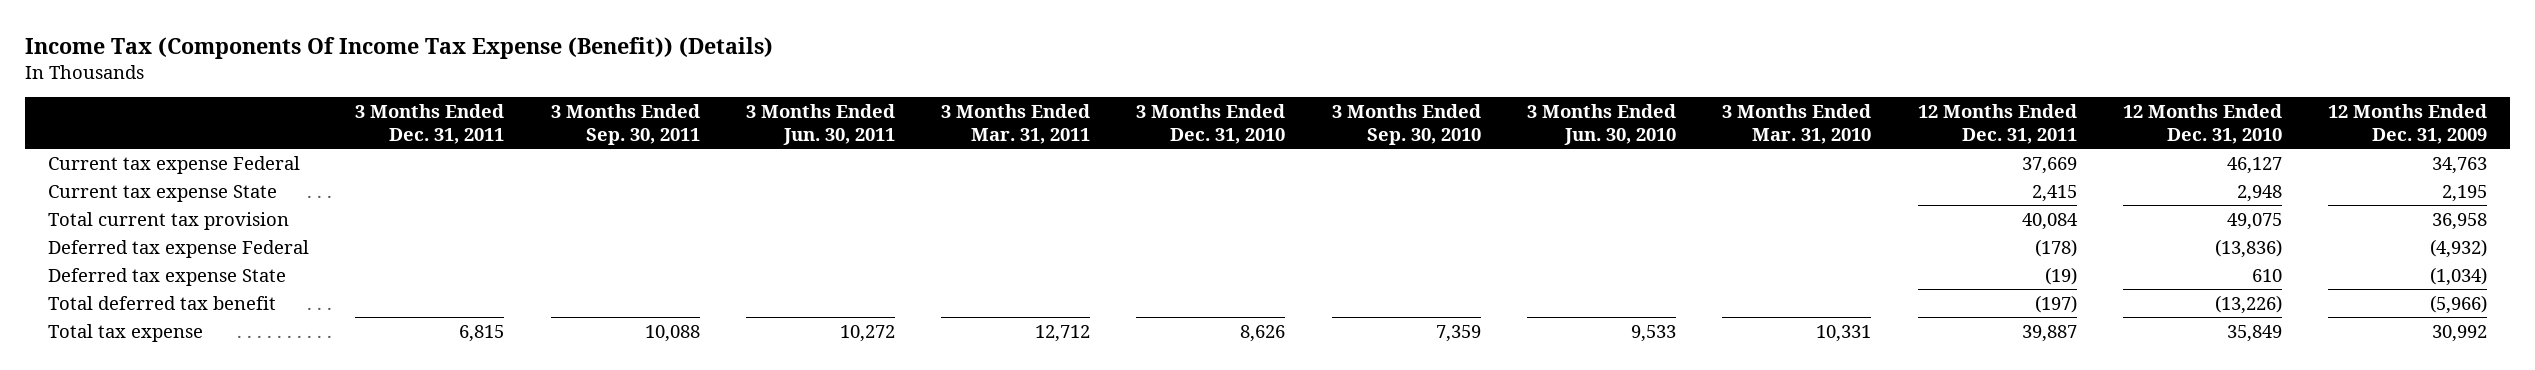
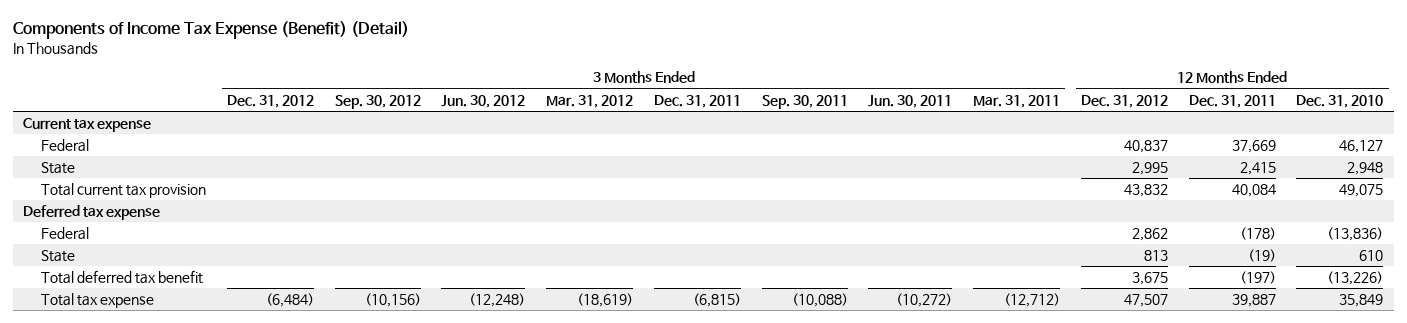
- Income Tax (Components Of Income Tax Expense (Benefit)) (Details)
+ Components of Income Tax Expense (Benefit) (Detail)
- | 3 Months Ended Dec. 31, 2011 | 3 Months Ended Sep. 30, 2011 | 3 Months Ended Jun. 30, 2011 | 3 Months Ended Mar. 31, 2011 | 3 Months Ended Dec. 31, 2010 | 3 Months Ended Sep. 30, 2010 | 3 Months Ended Jun. 30, 2010 | 3 Months Ended Mar. 31, 2010 | 12 Months Ended Dec. 31, 2011 | 12 Months Ended Dec. 31, 2010 | 12 Months Ended Dec. 31, 2009
+ | 3 Months Ended Dec. 31, 2012 | 3 Months Ended Sep. 30, 2012 | 3 Months Ended Jun. 30, 2012 | 3 Months Ended Mar. 31, 2012 | 3 Months Ended Dec. 31, 2011 | 3 Months Ended Sep. 30, 2011 | 3 Months Ended Jun. 30, 2011 | 3 Months Ended Mar. 31, 2011 | 12 Months Ended Dec. 31, 2012 | 12 Months Ended Dec. 31, 2011 | 12 Months Ended Dec. 31, 2010
- Current tax expense Federal | | | | | | | | | 37,669 | 46,127 | 34,763
- Current tax expense State | | | | | | | | | 2,415 | 2,948 | 2,195
+ Current tax expense
+ Federal | | | | | | | | | 40,837 | 37,669 | 46,127
+ State | | | | | | | | | 2,995 | 2,415 | 2,948
- Deferred tax expense Federal | | | | | | | | | (178) | (13,836) | (4,932)
- Deferred tax expense State | | | | | | | | | (19) | 610 | (1,034)
+ Deferred tax expense
+ Federal | | | | | | | | | 2,862 | (178) | (13,836)
+ State | | | | | | | | | 813 | (19) | 610
- Total tax expense | 6,815 | 10,088 | 10,272 | 12,712 | 8,626 | 7,359 | 9,533 | 10,331 | 39,887 | 35,849 | 30,992
+ Total tax expense | (6,484) | (10,156) | (12,248) | (18,619) | (6,815) | (10,088) | (10,272) | (12,712) | 47,507 | 39,887 | 35,849

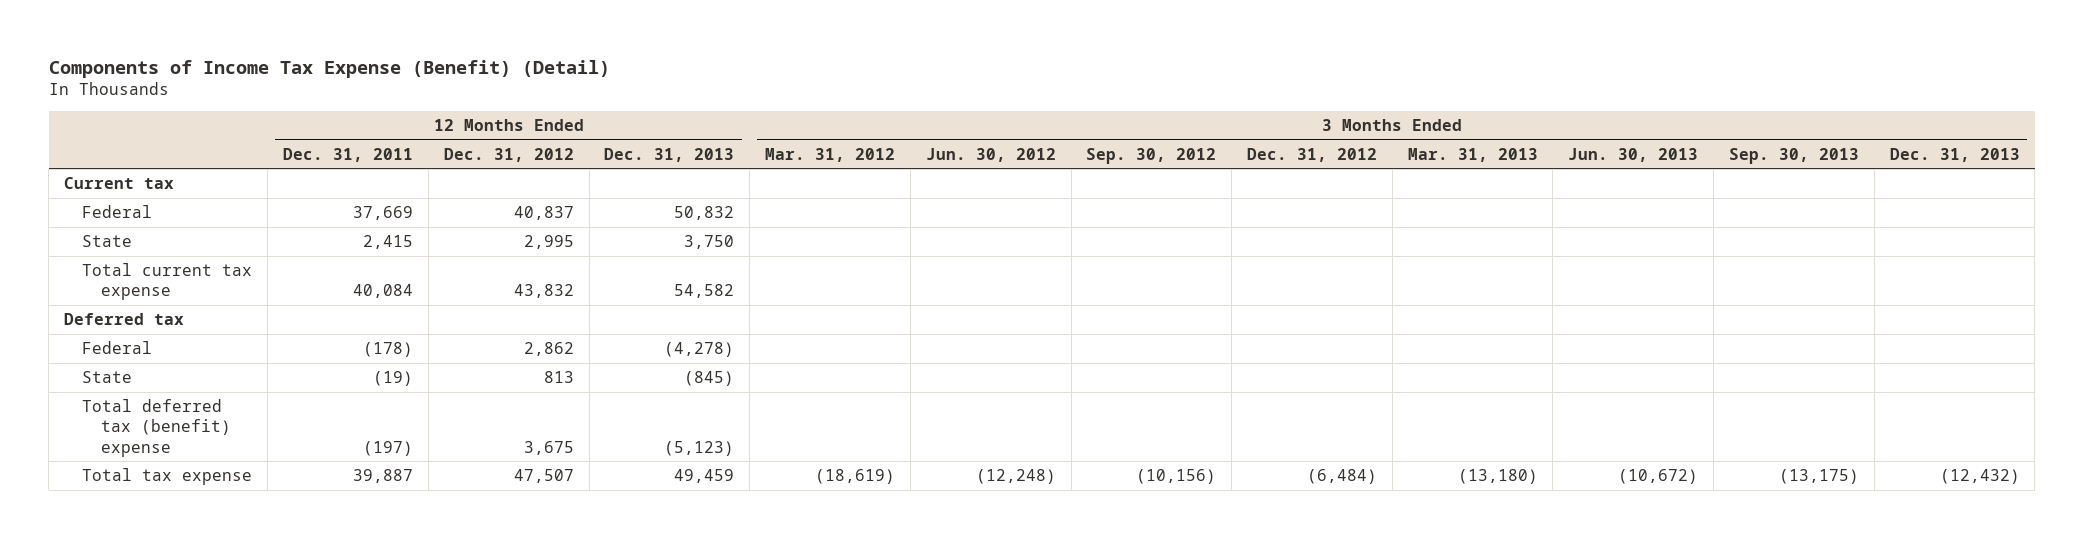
- | 3 Months Ended Dec. 31, 2012 | 3 Months Ended Sep. 30, 2012 | 3 Months Ended Jun. 30, 2012 | 3 Months Ended Mar. 31, 2012 | 3 Months Ended Dec. 31, 2011 | 3 Months Ended Sep. 30, 2011 | 3 Months Ended Jun. 30, 2011 | 3 Months Ended Mar. 31, 2011 | 12 Months Ended Dec. 31, 2012 | 12 Months Ended Dec. 31, 2011 | 12 Months Ended Dec. 31, 2010
+ | 12 Months Ended Dec. 31, 2011 | 12 Months Ended Dec. 31, 2012 | 12 Months Ended Dec. 31, 2013 | 3 Months Ended Mar. 31, 2012 | 3 Months Ended Jun. 30, 2012 | 3 Months Ended Sep. 30, 2012 | 3 Months Ended Dec. 31, 2012 | 3 Months Ended Mar. 31, 2013 | 3 Months Ended Jun. 30, 2013 | 3 Months Ended Sep. 30, 2013 | 3 Months Ended Dec. 31, 2013
- Current tax expense
+ Current tax
- Total current tax provision | | | | | | | | | 43,832 | 40,084 | 49,075
- Deferred tax expense
+ Total current tax expense | 40,084 | 43,832 | 54,582 | | | | | | | |
+ Deferred tax
- Total deferred tax benefit | | | | | | | | | 3,675 | (197) | (13,226)
+ Total deferred tax (benefit) expense | (197) | 3,675 | (5,123) | | | | | | | |

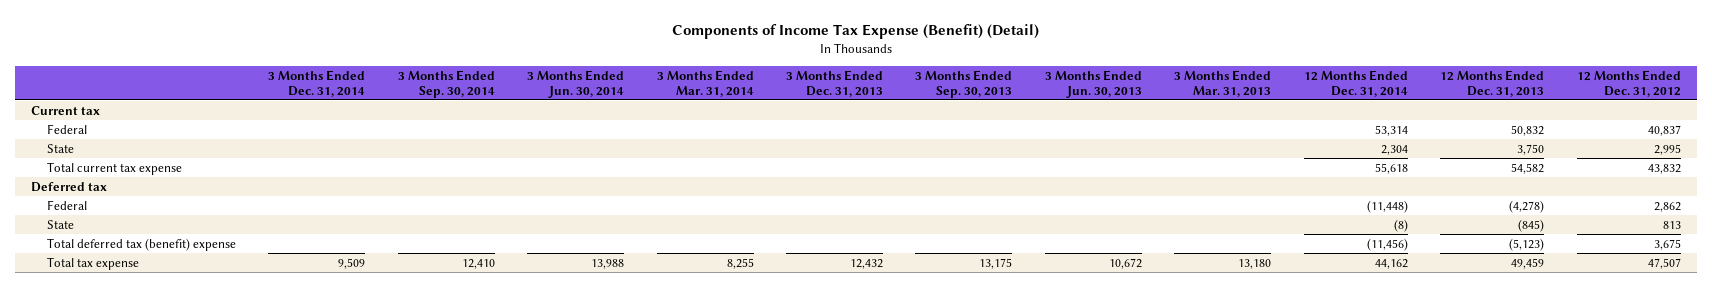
- | 12 Months Ended Dec. 31, 2011 | 12 Months Ended Dec. 31, 2012 | 12 Months Ended Dec. 31, 2013 | 3 Months Ended Mar. 31, 2012 | 3 Months Ended Jun. 30, 2012 | 3 Months Ended Sep. 30, 2012 | 3 Months Ended Dec. 31, 2012 | 3 Months Ended Mar. 31, 2013 | 3 Months Ended Jun. 30, 2013 | 3 Months Ended Sep. 30, 2013 | 3 Months Ended Dec. 31, 2013
+ | 3 Months Ended Dec. 31, 2014 | 3 Months Ended Sep. 30, 2014 | 3 Months Ended Jun. 30, 2014 | 3 Months Ended Mar. 31, 2014 | 3 Months Ended Dec. 31, 2013 | 3 Months Ended Sep. 30, 2013 | 3 Months Ended Jun. 30, 2013 | 3 Months Ended Mar. 31, 2013 | 12 Months Ended Dec. 31, 2014 | 12 Months Ended Dec. 31, 2013 | 12 Months Ended Dec. 31, 2012
- Total tax expense | 39,887 | 47,507 | 49,459 | (18,619) | (12,248) | (10,156) | (6,484) | (13,180) | (10,672) | (13,175) | (12,432)
+ Total tax expense | 9,509 | 12,410 | 13,988 | 8,255 | 12,432 | 13,175 | 10,672 | 13,180 | 44,162 | 49,459 | 47,507

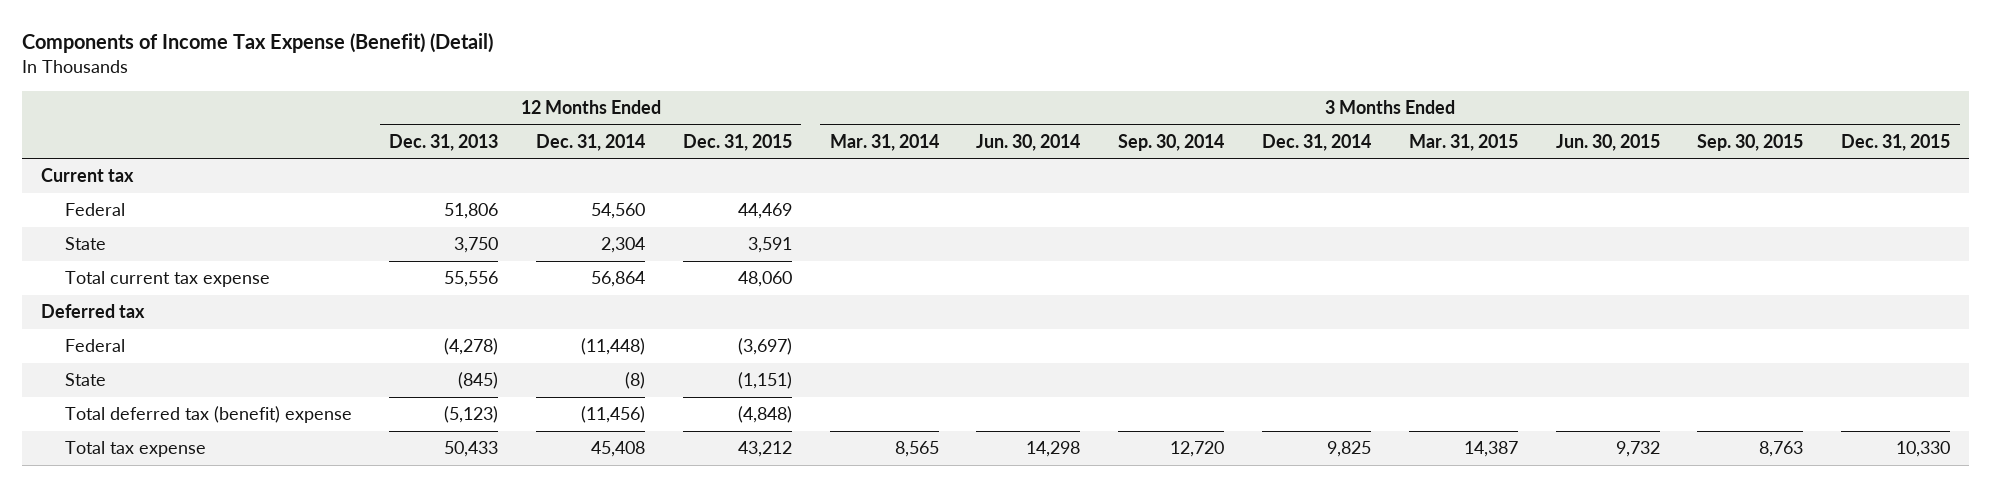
- | 3 Months Ended Dec. 31, 2014 | 3 Months Ended Sep. 30, 2014 | 3 Months Ended Jun. 30, 2014 | 3 Months Ended Mar. 31, 2014 | 3 Months Ended Dec. 31, 2013 | 3 Months Ended Sep. 30, 2013 | 3 Months Ended Jun. 30, 2013 | 3 Months Ended Mar. 31, 2013 | 12 Months Ended Dec. 31, 2014 | 12 Months Ended Dec. 31, 2013 | 12 Months Ended Dec. 31, 2012
+ | 12 Months Ended Dec. 31, 2013 | 12 Months Ended Dec. 31, 2014 | 12 Months Ended Dec. 31, 2015 | 3 Months Ended Mar. 31, 2014 | 3 Months Ended Jun. 30, 2014 | 3 Months Ended Sep. 30, 2014 | 3 Months Ended Dec. 31, 2014 | 3 Months Ended Mar. 31, 2015 | 3 Months Ended Jun. 30, 2015 | 3 Months Ended Sep. 30, 2015 | 3 Months Ended Dec. 31, 2015
- Federal | | | | | | | | | 53,314 | 50,832 | 40,837
+ Federal | 51,806 | 54,560 | 44,469 | | | | | | | |
- Total current tax expense | | | | | | | | | 55,618 | 54,582 | 43,832
+ Total current tax expense | 55,556 | 56,864 | 48,060 | | | | | | | |
- Total tax expense | 9,509 | 12,410 | 13,988 | 8,255 | 12,432 | 13,175 | 10,672 | 13,180 | 44,162 | 49,459 | 47,507
+ Total tax expense | 50,433 | 45,408 | 43,212 | 8,565 | 14,298 | 12,720 | 9,825 | 14,387 | 9,732 | 8,763 | 10,330

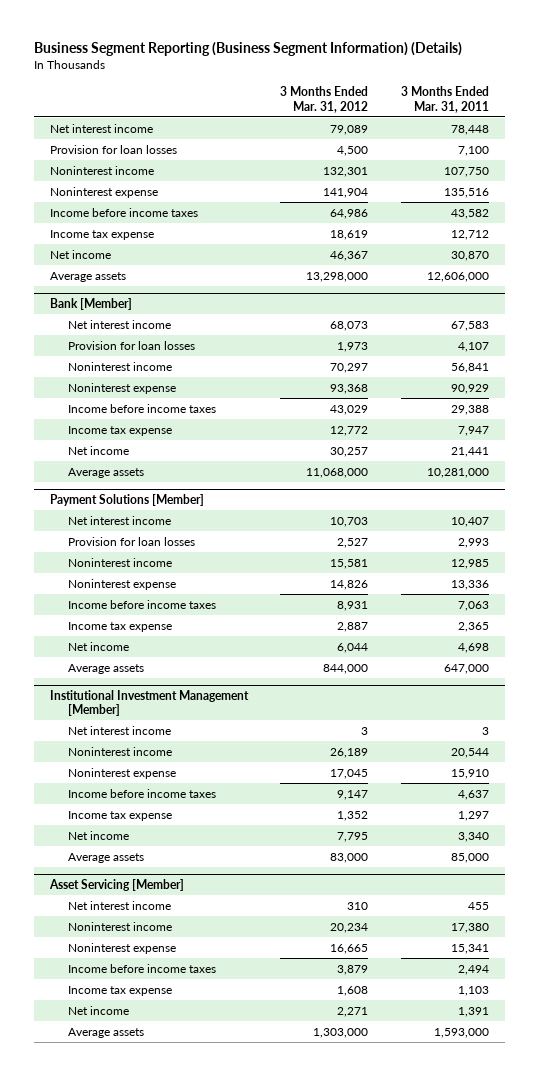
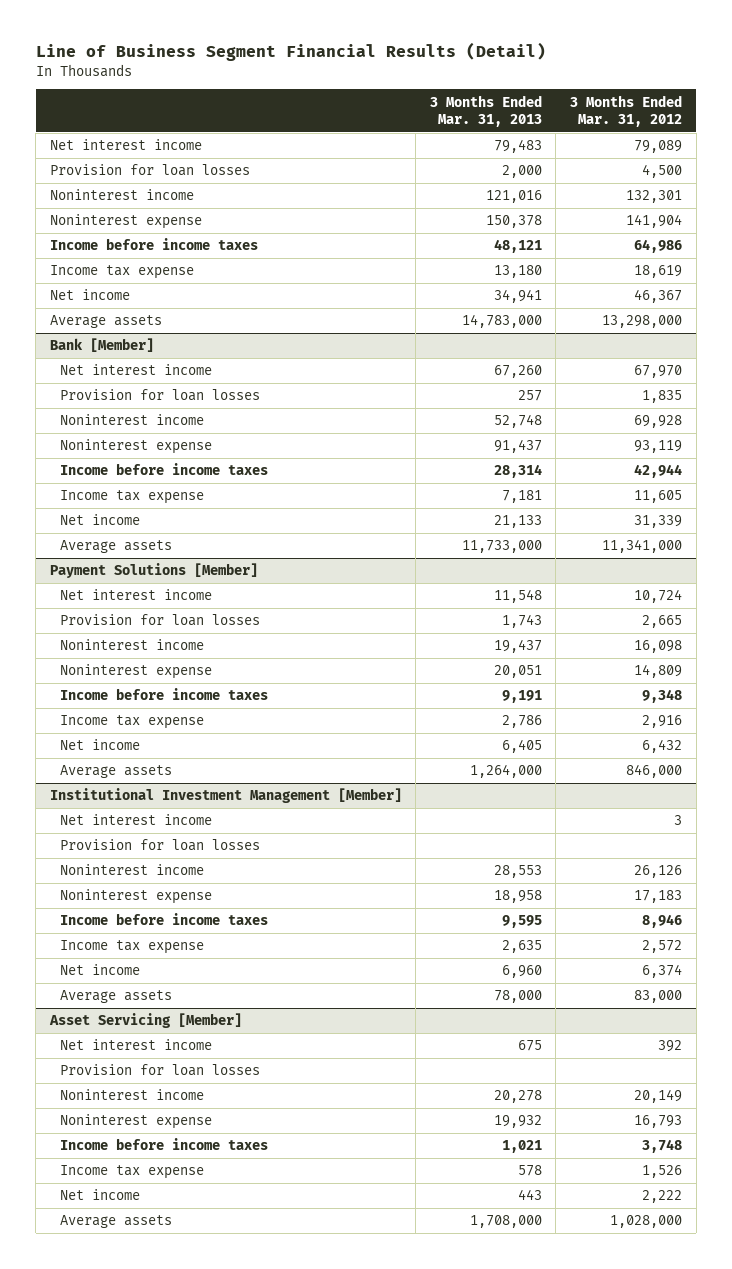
- Business Segment Reporting (Business Segment Information) (Details)
+ Line of Business Segment Financial Results (Detail)
- | 3 Months Ended Mar. 31, 2012 | 3 Months Ended Mar. 31, 2011
+ | 3 Months Ended Mar. 31, 2013 | 3 Months Ended Mar. 31, 2012
@ Bank [Member]
- Net interest income | 68,073 | 67,583
- Provision for loan losses | 1,973 | 4,107
- Noninterest income | 70,297 | 56,841
- Noninterest expense | 93,368 | 90,929
- Income before income taxes | 43,029 | 29,388
- Income tax expense | 12,772 | 7,947
- Net income | 30,257 | 21,441
- Average assets | 11,068,000 | 10,281,000
+ Net interest income | 67,260 | 67,970
+ Provision for loan losses | 257 | 1,835
+ Noninterest income | 52,748 | 69,928
+ Noninterest expense | 91,437 | 93,119
+ Income before income taxes | 28,314 | 42,944
+ Income tax expense | 7,181 | 11,605
+ Net income | 21,133 | 31,339
+ Average assets | 11,733,000 | 11,341,000
@ Payment Solutions [Member]
- Net interest income | 10,703 | 10,407
- Provision for loan losses | 2,527 | 2,993
- Noninterest income | 15,581 | 12,985
- Noninterest expense | 14,826 | 13,336
- Income before income taxes | 8,931 | 7,063
- Income tax expense | 2,887 | 2,365
- Net income | 6,044 | 4,698
- Average assets | 844,000 | 647,000
+ Net interest income | 11,548 | 10,724
+ Provision for loan losses | 1,743 | 2,665
+ Noninterest income | 19,437 | 16,098
+ Noninterest expense | 20,051 | 14,809
+ Income before income taxes | 9,191 | 9,348
+ Income tax expense | 2,786 | 2,916
+ Net income | 6,405 | 6,432
+ Average assets | 1,264,000 | 846,000
@ Institutional Investment Management [Member]
- Noninterest income | 26,189 | 20,544
- Noninterest expense | 17,045 | 15,910
- Income before income taxes | 9,147 | 4,637
- Income tax expense | 1,352 | 1,297
- Net income | 7,795 | 3,340
+ Provision for loan losses
+ Noninterest income | 28,553 | 26,126
+ Noninterest expense | 18,958 | 17,183
+ Income before income taxes | 9,595 | 8,946
+ Income tax expense | 2,635 | 2,572
+ Net income | 6,960 | 6,374
@ Asset Servicing [Member]
- Net interest income | 310 | 455
- Noninterest income | 20,234 | 17,380
- Noninterest expense | 16,665 | 15,341
- Income before income taxes | 3,879 | 2,494
- Income tax expense | 1,608 | 1,103
- Net income | 2,271 | 1,391
- Average assets | 1,303,000 | 1,593,000
+ Net interest income | 675 | 392
+ Provision for loan losses
+ Noninterest income | 20,278 | 20,149
+ Noninterest expense | 19,932 | 16,793
+ Income before income taxes | 1,021 | 3,748
+ Income tax expense | 578 | 1,526
+ Net income | 443 | 2,222
+ Average assets | 1,708,000 | 1,028,000

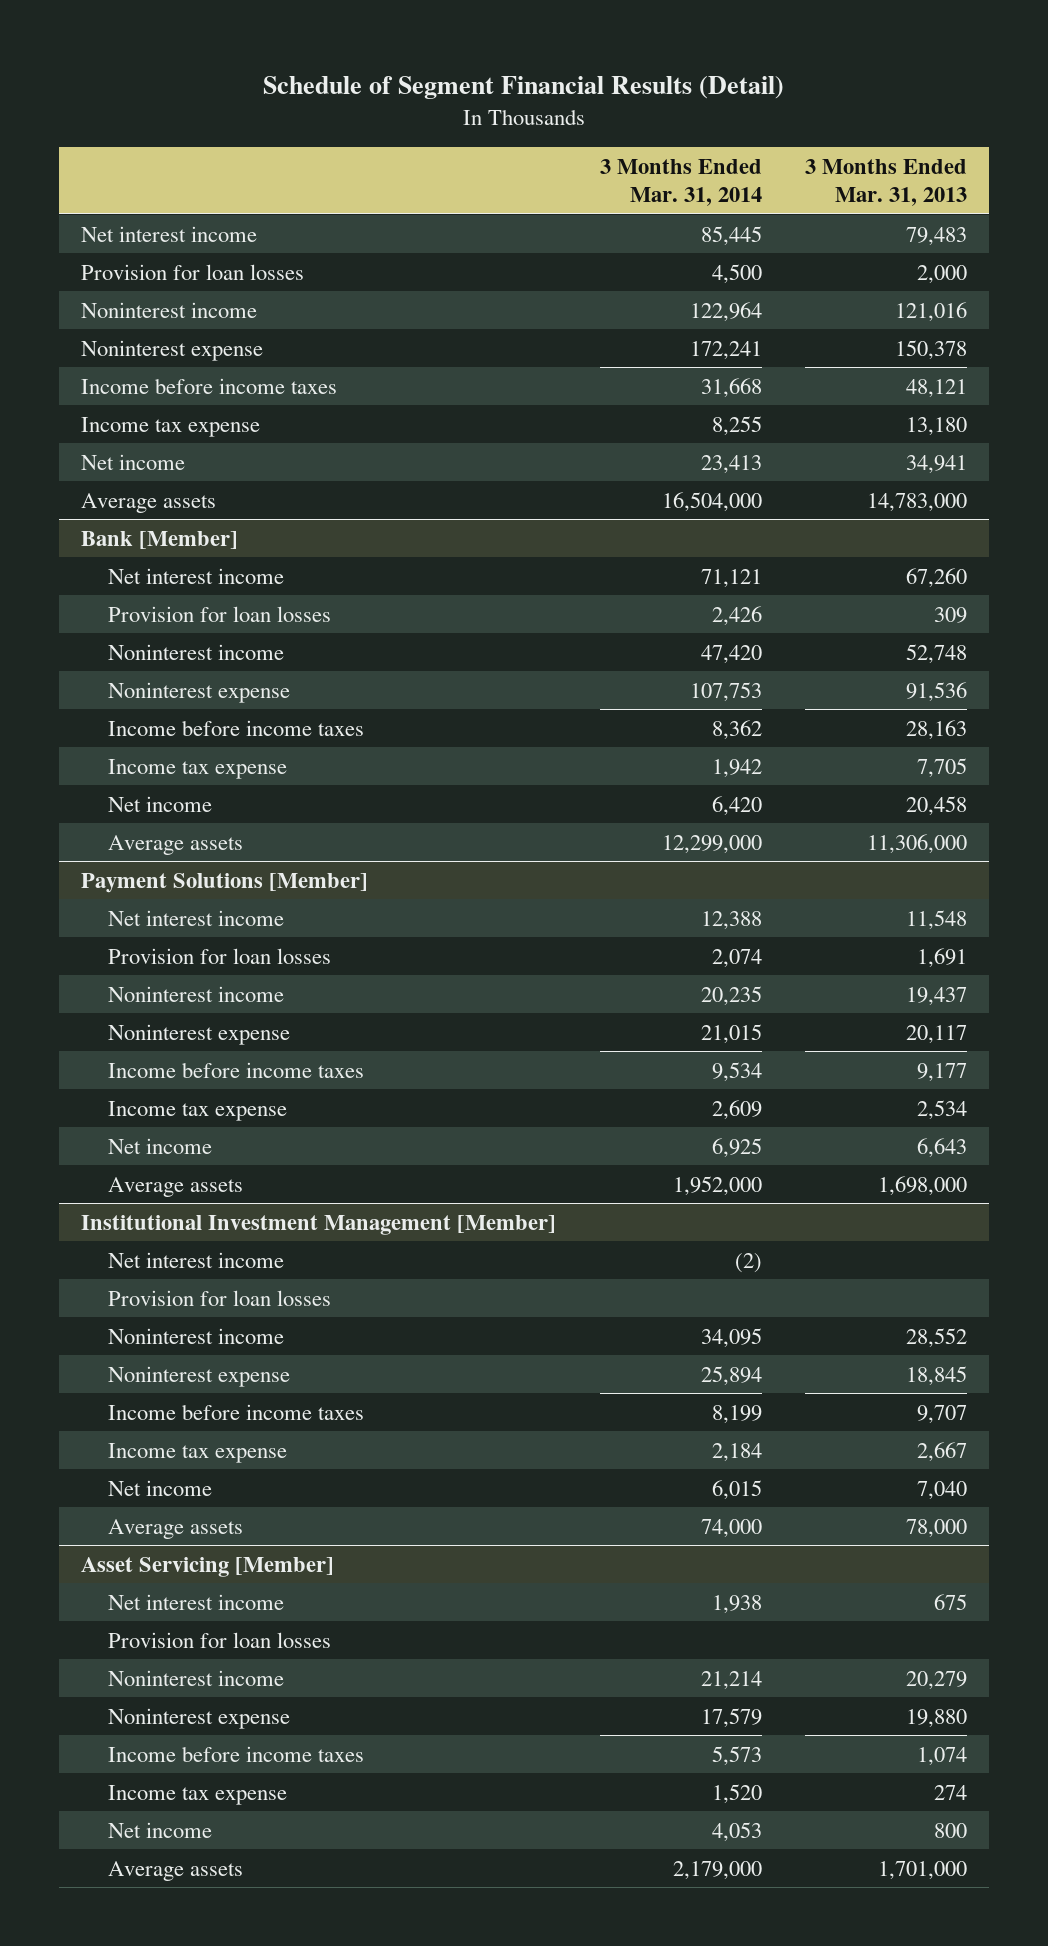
- Line of Business Segment Financial Results (Detail)
+ Schedule of Segment Financial Results (Detail)
- | 3 Months Ended Mar. 31, 2013 | 3 Months Ended Mar. 31, 2012
+ | 3 Months Ended Mar. 31, 2014 | 3 Months Ended Mar. 31, 2013
@ Bank [Member]
- Provision for loan losses | 257 | 1,835
+ Provision for loan losses | 2,426 | 309
- Noninterest expense | 91,437 | 93,119
- Income before income taxes | 28,314 | 42,944
- Income tax expense | 7,181 | 11,605
- Net income | 21,133 | 31,339
- Average assets | 11,733,000 | 11,341,000
+ Noninterest expense | 107,753 | 91,536
+ Income before income taxes | 8,362 | 28,163
+ Income tax expense | 1,942 | 7,705
+ Net income | 6,420 | 20,458
+ Average assets | 12,299,000 | 11,306,000
@ Payment Solutions [Member]
- Provision for loan losses | 1,743 | 2,665
+ Provision for loan losses | 2,074 | 1,691
- Noninterest expense | 20,051 | 14,809
- Income before income taxes | 9,191 | 9,348
- Income tax expense | 2,786 | 2,916
- Net income | 6,405 | 6,432
- Average assets | 1,264,000 | 846,000
+ Noninterest expense | 21,015 | 20,117
+ Income before income taxes | 9,534 | 9,177
+ Income tax expense | 2,609 | 2,534
+ Net income | 6,925 | 6,643
+ Average assets | 1,952,000 | 1,698,000
@ Institutional Investment Management [Member]
- Noninterest income | 28,553 | 26,126
- Noninterest expense | 18,958 | 17,183
- Income before income taxes | 9,595 | 8,946
- Income tax expense | 2,635 | 2,572
- Net income | 6,960 | 6,374
+ Noninterest income | 34,095 | 28,552
+ Noninterest expense | 25,894 | 18,845
+ Income before income taxes | 8,199 | 9,707
+ Income tax expense | 2,184 | 2,667
+ Net income | 6,015 | 7,040
@ Asset Servicing [Member]
- Noninterest income | 20,278 | 20,149
- Noninterest expense | 19,932 | 16,793
- Income before income taxes | 1,021 | 3,748
- Income tax expense | 578 | 1,526
- Net income | 443 | 2,222
- Average assets | 1,708,000 | 1,028,000
+ Noninterest income | 21,214 | 20,279
+ Noninterest expense | 17,579 | 19,880
+ Income before income taxes | 5,573 | 1,074
+ Income tax expense | 1,520 | 274
+ Net income | 4,053 | 800
+ Average assets | 2,179,000 | 1,701,000

